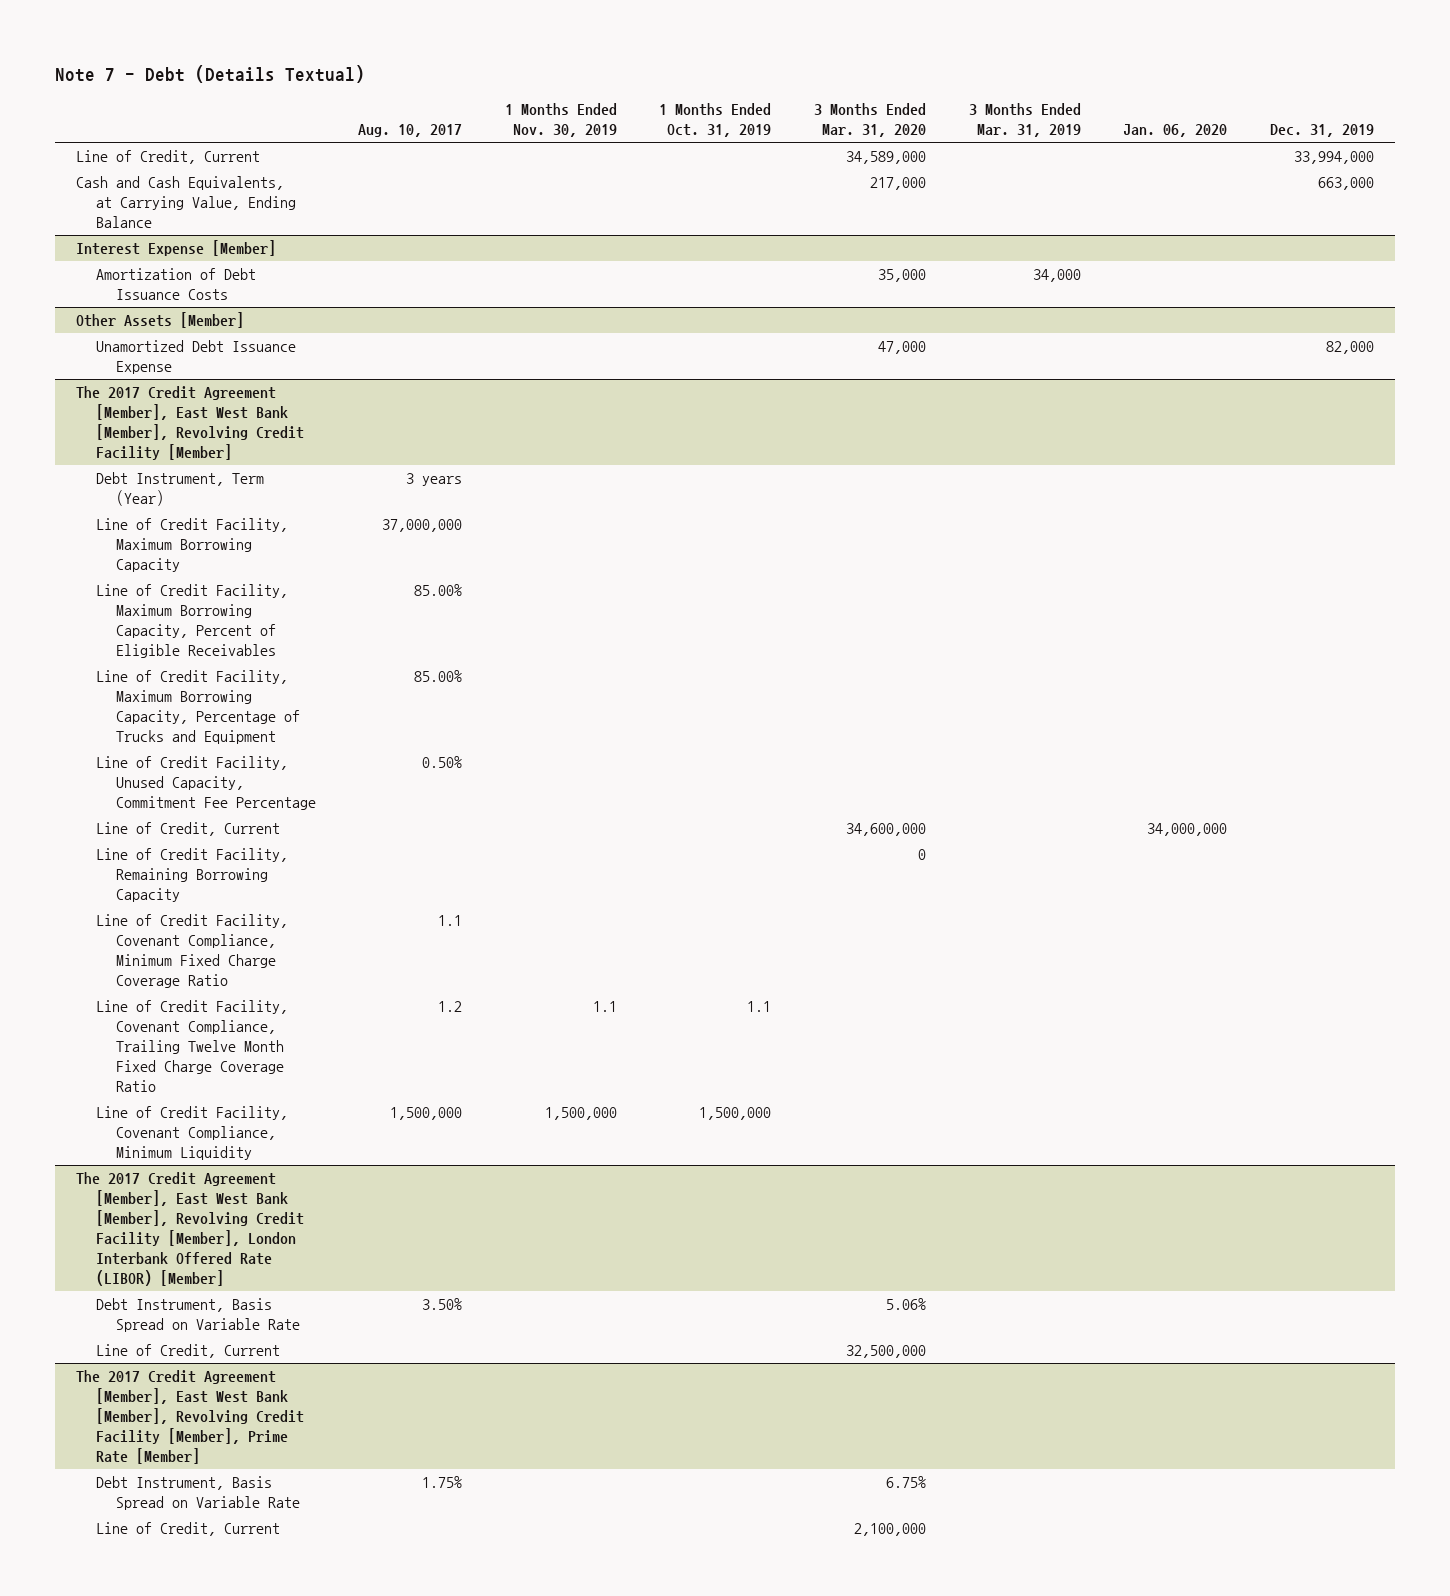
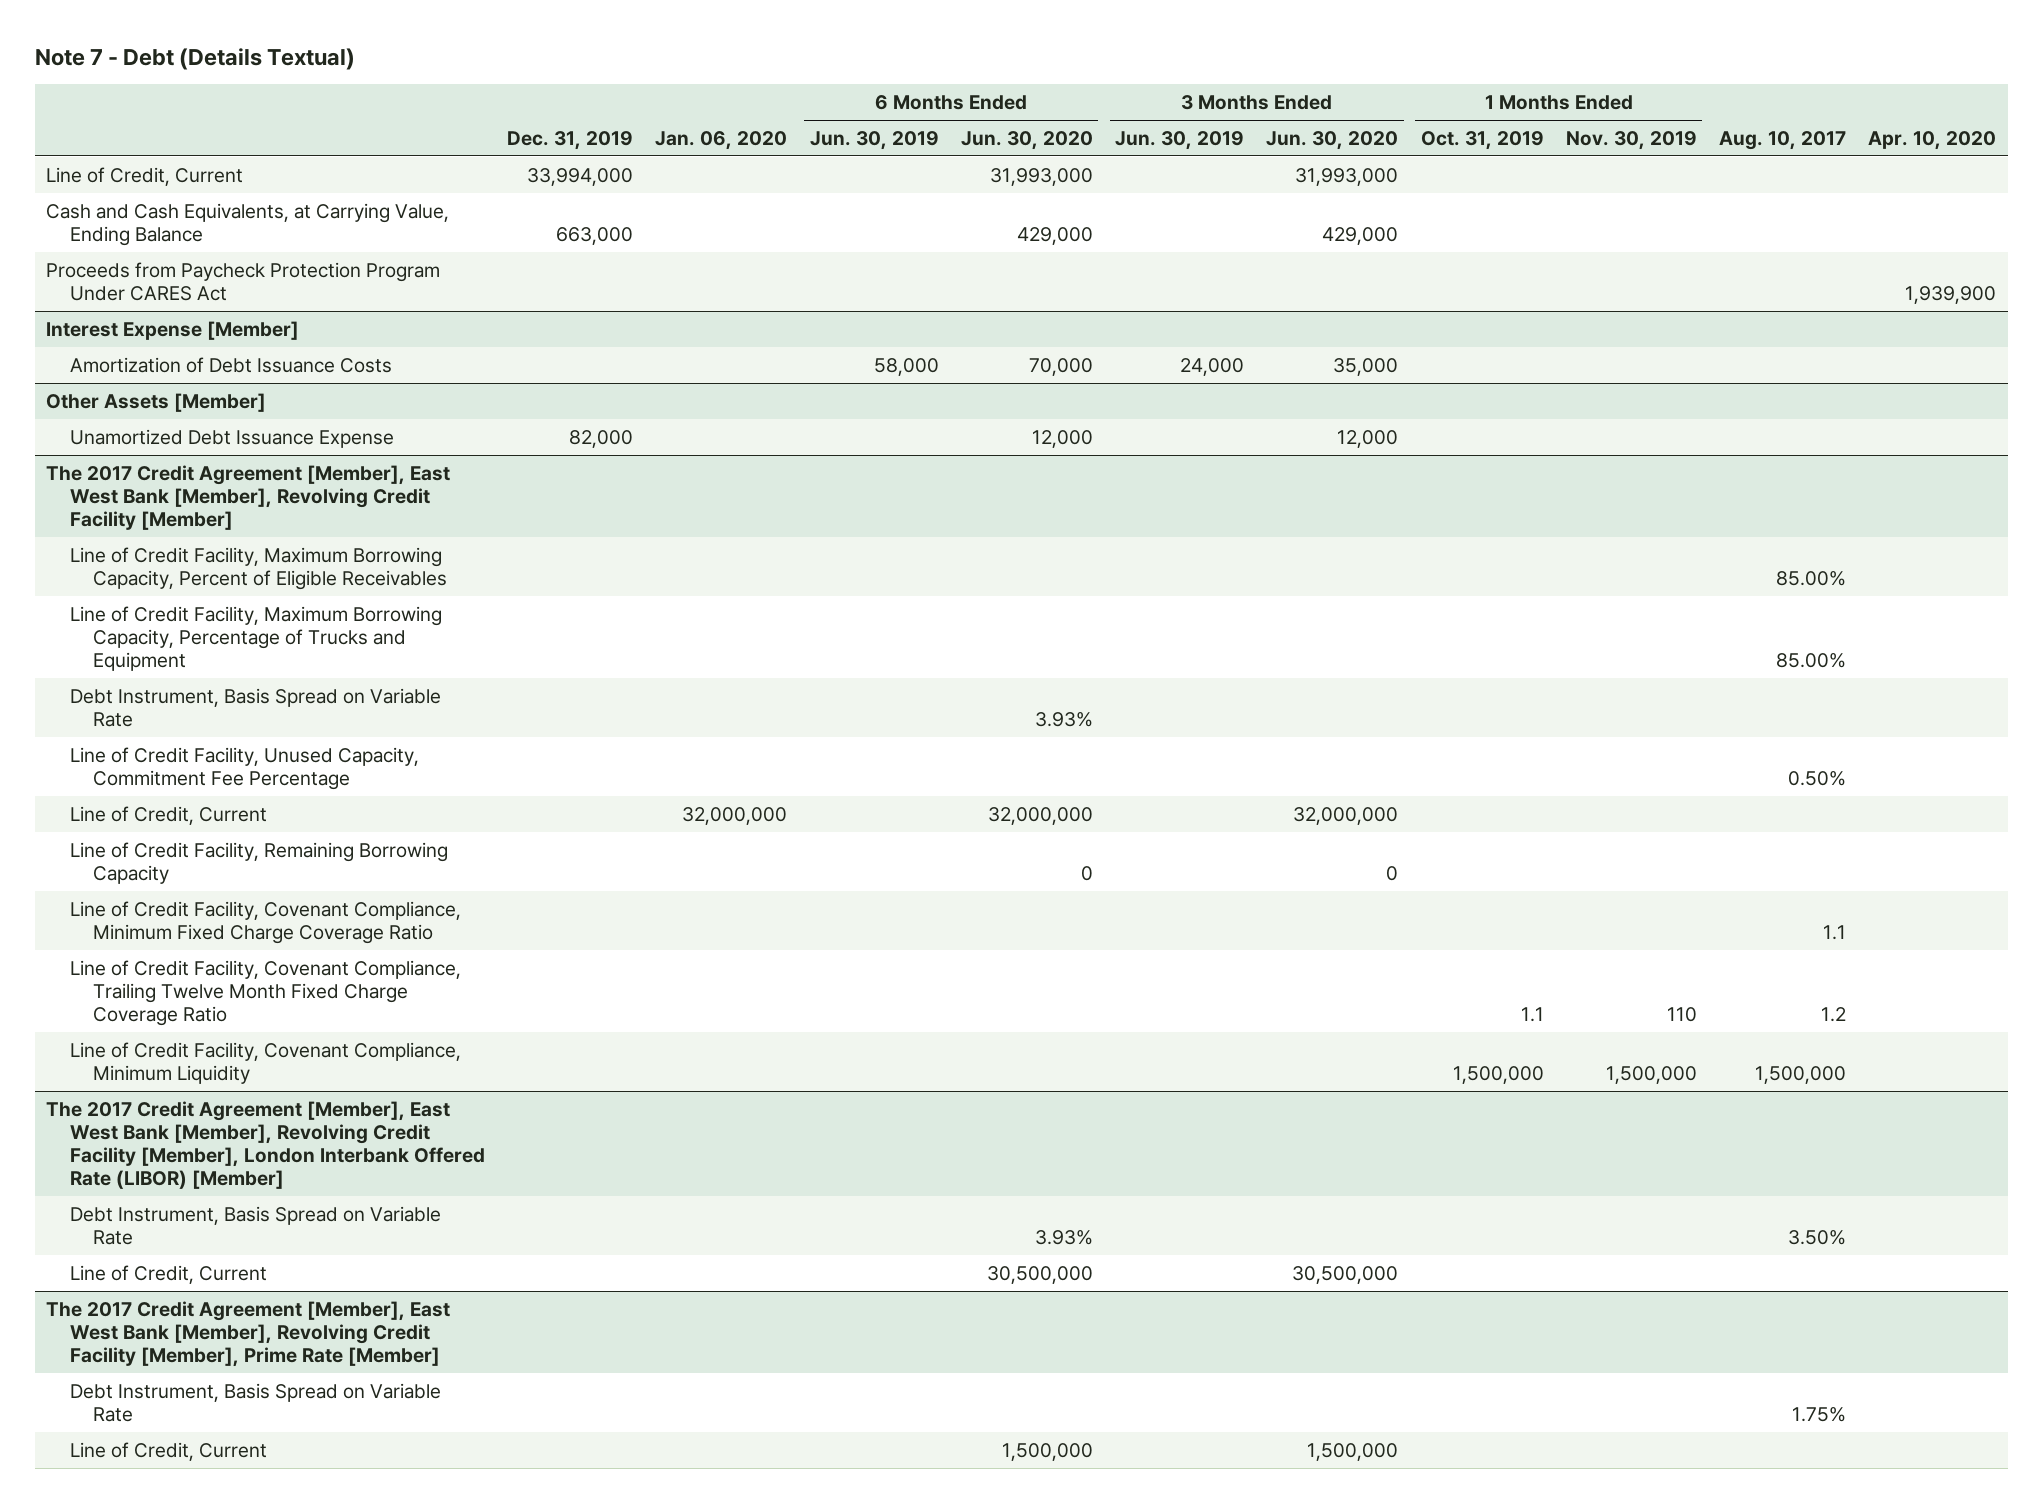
- | Aug. 10, 2017 | 1 Months Ended Nov. 30, 2019 | 1 Months Ended Oct. 31, 2019 | 3 Months Ended Mar. 31, 2020 | 3 Months Ended Mar. 31, 2019 | Jan. 06, 2020 | Dec. 31, 2019
+ | Dec. 31, 2019 | Jan. 06, 2020 | 6 Months Ended Jun. 30, 2019 | 6 Months Ended Jun. 30, 2020 | 3 Months Ended Jun. 30, 2019 | 3 Months Ended Jun. 30, 2020 | 1 Months Ended Oct. 31, 2019 | 1 Months Ended Nov. 30, 2019 | Aug. 10, 2017 | Apr. 10, 2020
+ Proceeds from Paycheck Protection Program Under CARES Act | | | | | | | | | | 1,939,900
@ The 2017 Credit Agreement [Member], East West Bank [Member], Revolving Credit Facility [Member]
- Debt Instrument, Term (Year) | 3 years | | | | | |
- Line of Credit Facility, Maximum Borrowing Capacity | 37,000,000 | | | | | |
+ Debt Instrument, Basis Spread on Variable Rate | | | | 3.93% | | | | | |
- Line of Credit, Current | | | | 34,600,000 | | 34,000,000 |
+ Line of Credit, Current | | 32,000,000 | | 32,000,000 | | 32,000,000 | | | |
- Line of Credit Facility, Covenant Compliance, Trailing Twelve Month Fixed Charge Coverage Ratio | 1.2 | 1.1 | 1.1 | | | |
+ Line of Credit Facility, Covenant Compliance, Trailing Twelve Month Fixed Charge Coverage Ratio | | | | | | | 1.1 | 110 | 1.2 |

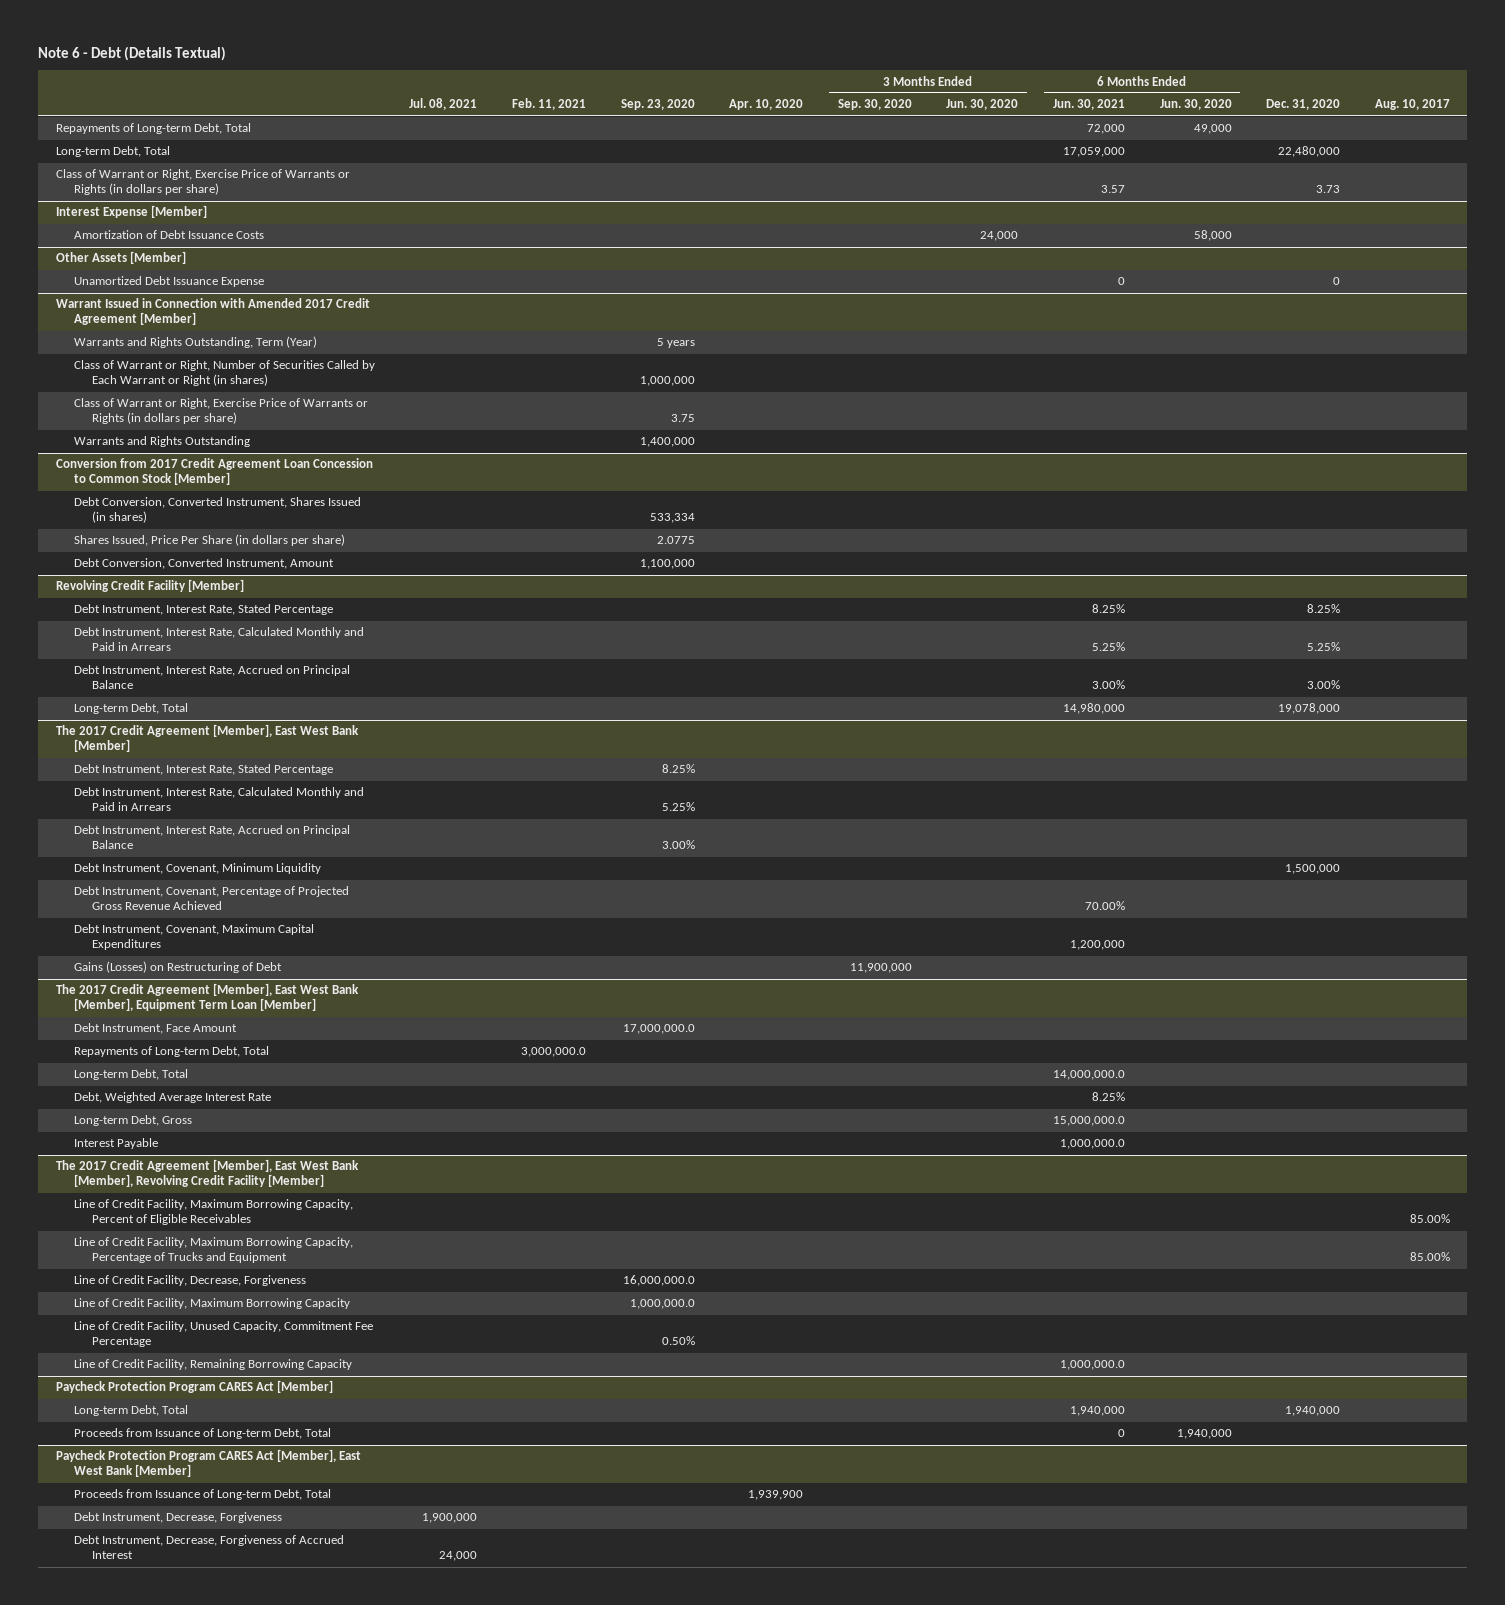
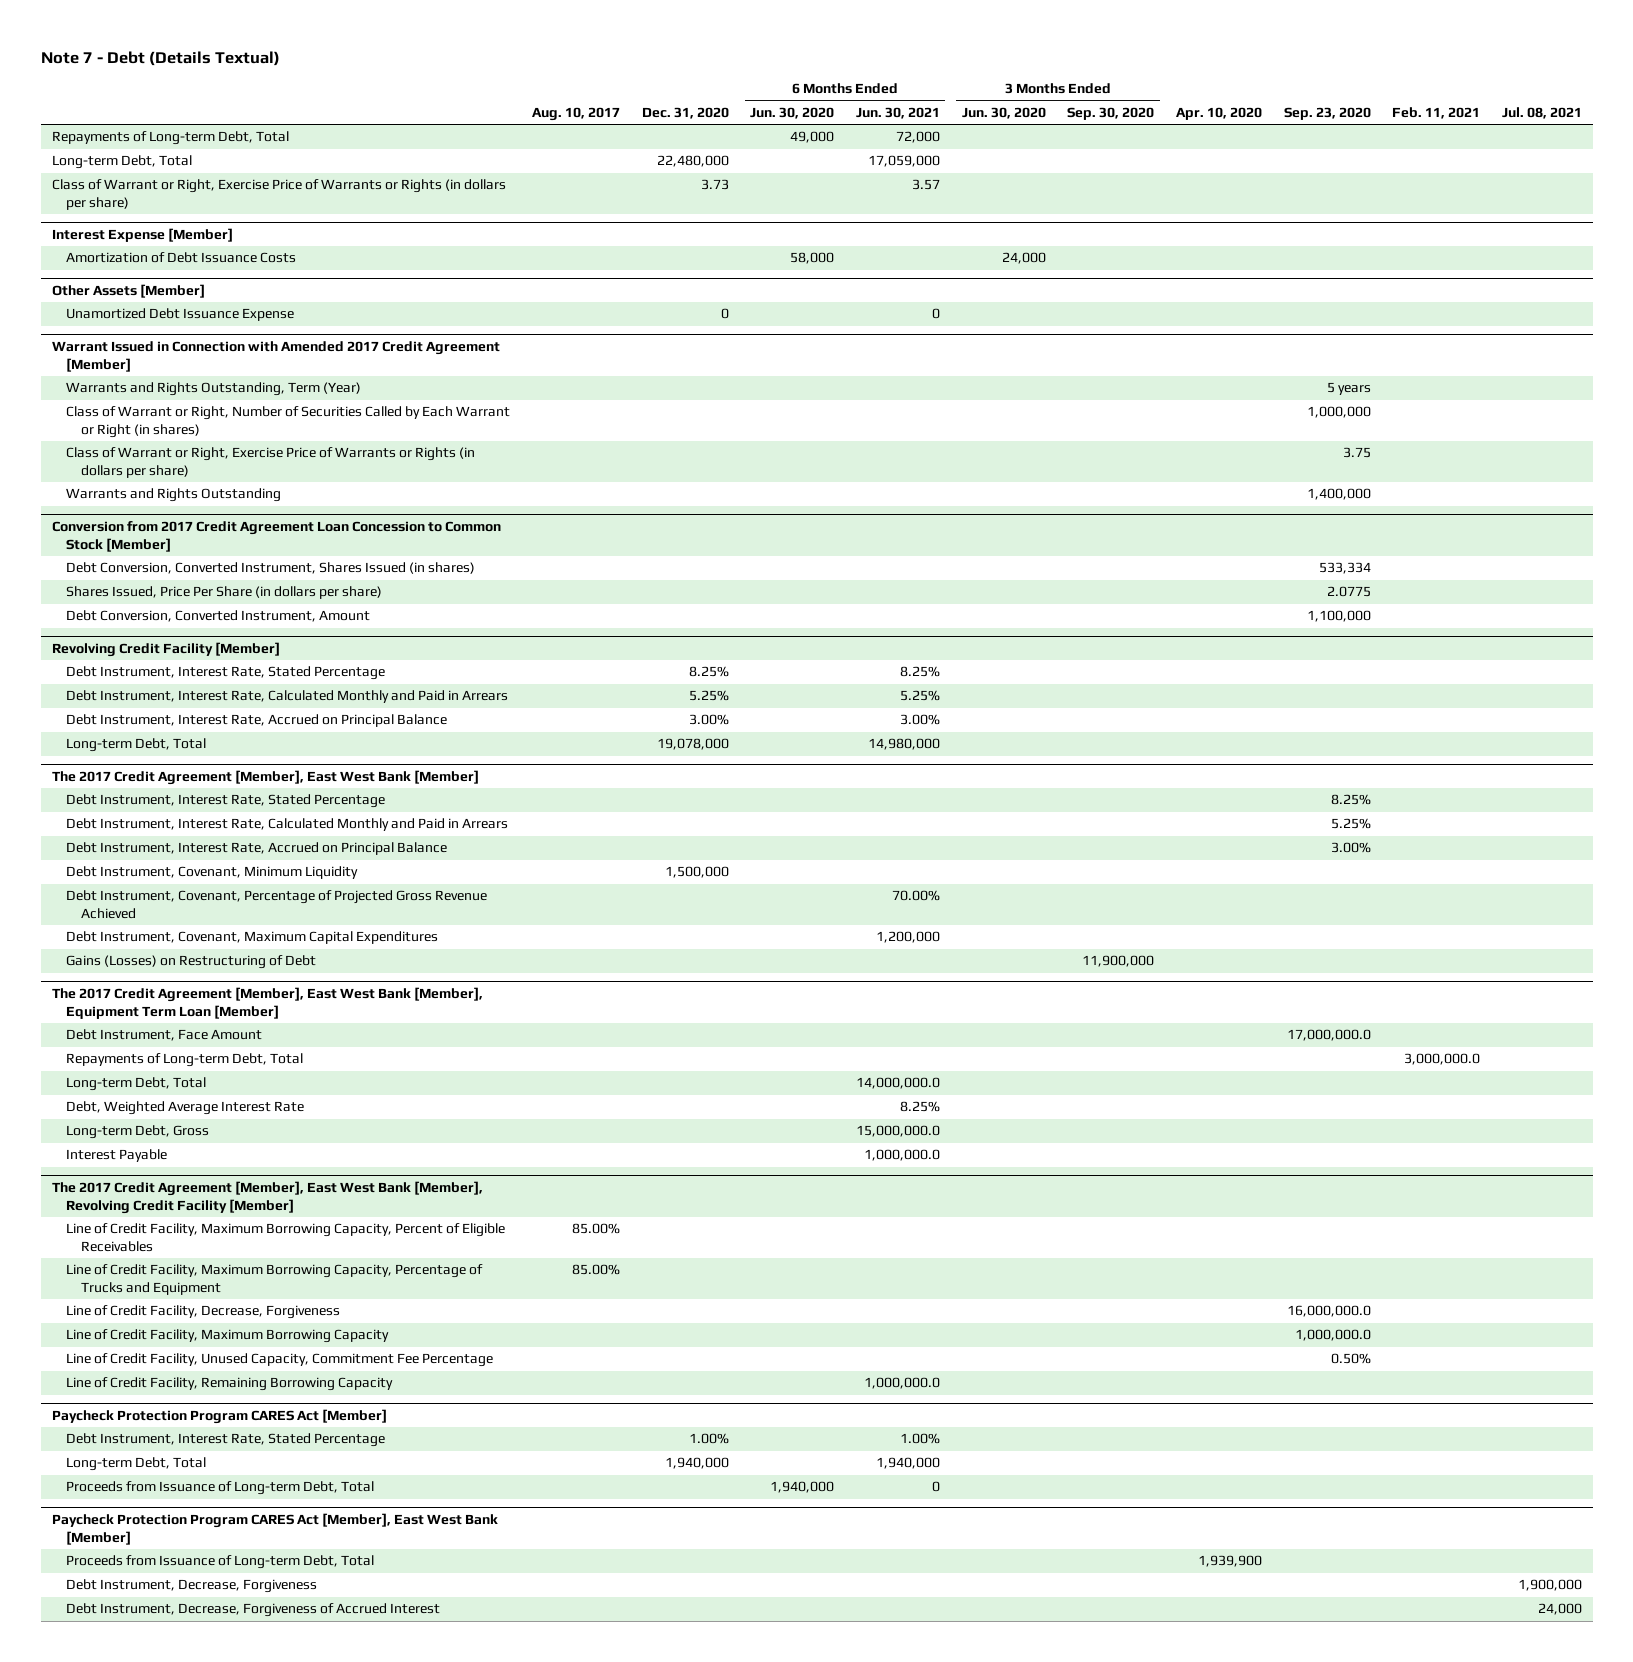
- Note 6 - Debt (Details Textual)
+ Note 7 - Debt (Details Textual)
- | Jul. 08, 2021 | Feb. 11, 2021 | Sep. 23, 2020 | Apr. 10, 2020 | 3 Months Ended Sep. 30, 2020 | 3 Months Ended Jun. 30, 2020 | 6 Months Ended Jun. 30, 2021 | 6 Months Ended Jun. 30, 2020 | Dec. 31, 2020 | Aug. 10, 2017
+ | Aug. 10, 2017 | Dec. 31, 2020 | 6 Months Ended Jun. 30, 2020 | 6 Months Ended Jun. 30, 2021 | 3 Months Ended Jun. 30, 2020 | 3 Months Ended Sep. 30, 2020 | Apr. 10, 2020 | Sep. 23, 2020 | Feb. 11, 2021 | Jul. 08, 2021
@ Paycheck Protection Program CARES Act [Member]
+ Debt Instrument, Interest Rate, Stated Percentage | | 1.00% | | 1.00% | | | | | |

